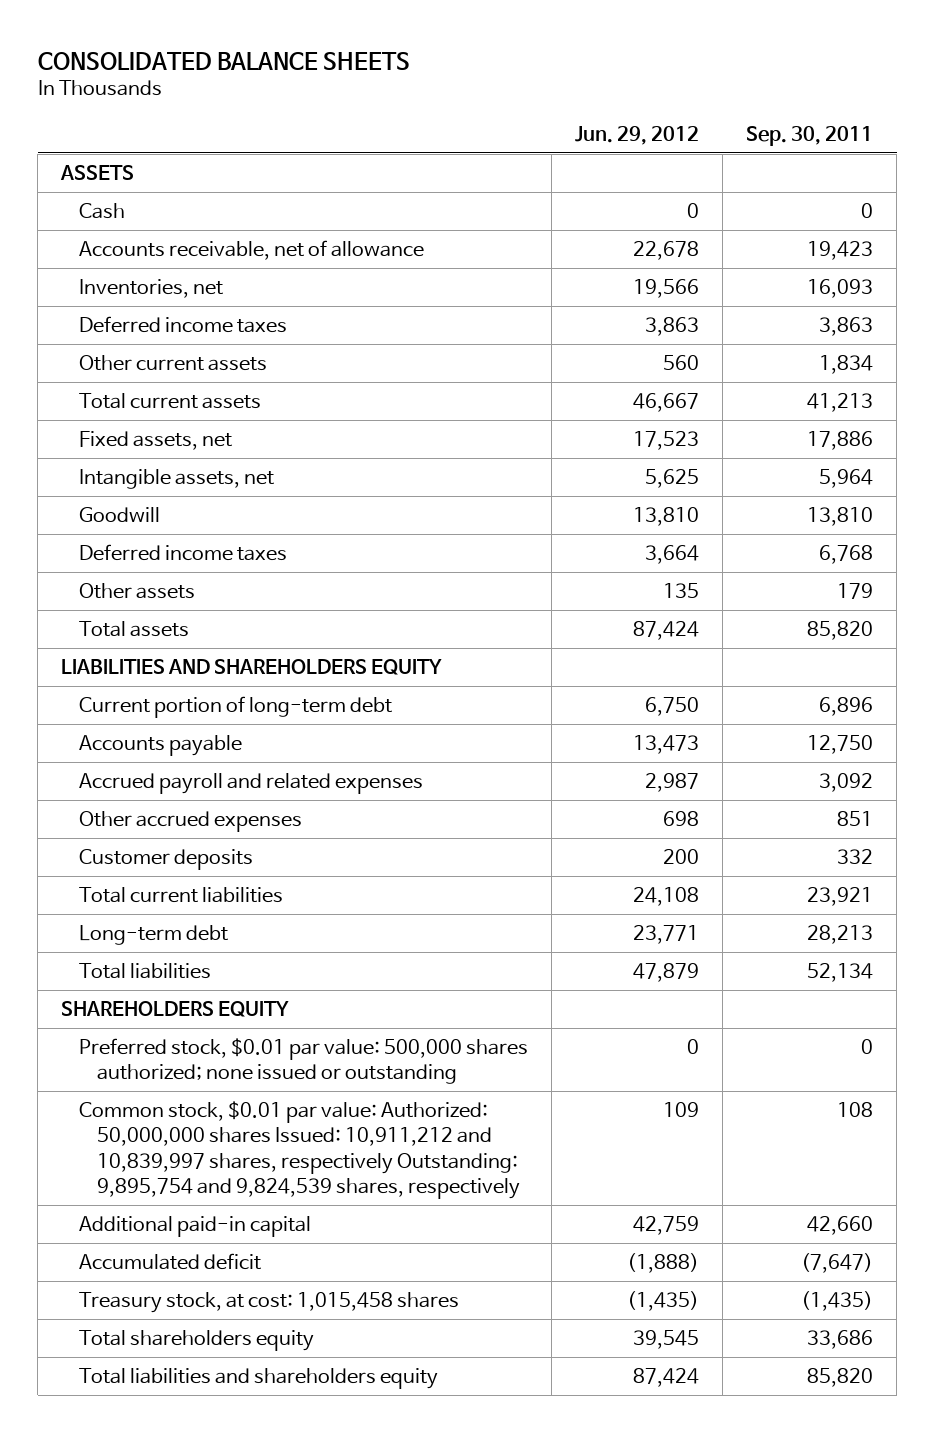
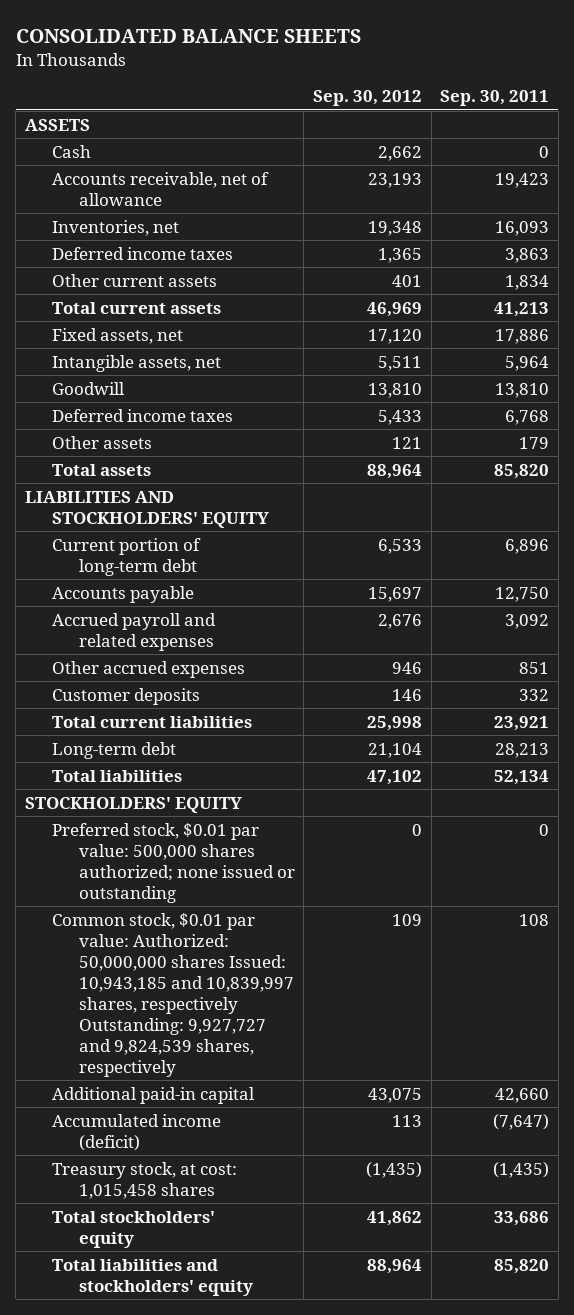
- | Jun. 29, 2012 | Sep. 30, 2011
+ | Sep. 30, 2012 | Sep. 30, 2011
- LIABILITIES AND SHAREHOLDERS EQUITY
+ LIABILITIES AND STOCKHOLDERS' EQUITY
- SHAREHOLDERS EQUITY
+ STOCKHOLDERS' EQUITY
- Common stock, $0.01 par value: Authorized: 50,000,000 shares Issued: 10,911,212 and 10,839,997 shares, respectively Outstanding: 9,895,754 and 9,824,539 shares, respectively | 109 | 108
+ Common stock, $0.01 par value: Authorized: 50,000,000 shares Issued: 10,943,185 and 10,839,997 shares, respectively Outstanding: 9,927,727 and 9,824,539 shares, respectively | 109 | 108
- Accumulated deficit | (1,888) | (7,647)
+ Accumulated income (deficit) | 113 | (7,647)
- Total shareholders equity | 39,545 | 33,686
- Total liabilities and shareholders equity | 87,424 | 85,820
+ Total stockholders' equity | 41,862 | 33,686
+ Total liabilities and stockholders' equity | 88,964 | 85,820

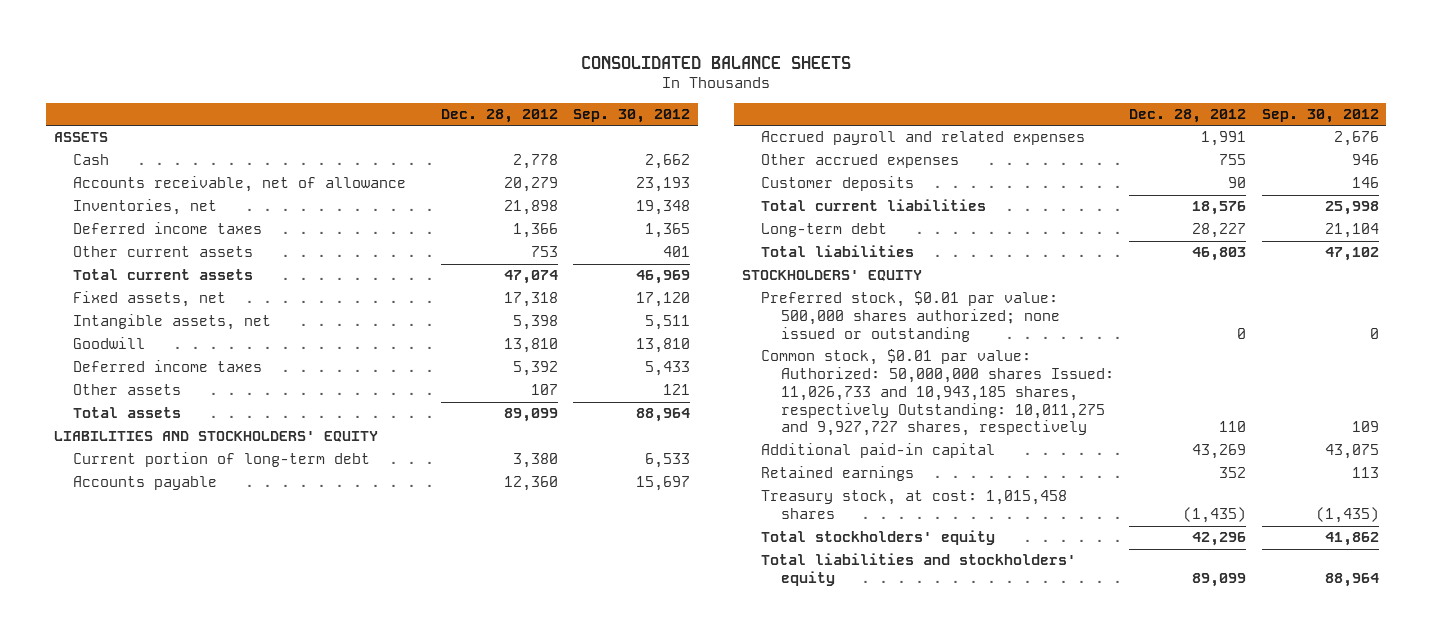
- | Sep. 30, 2012 | Sep. 30, 2011
+ | Dec. 28, 2012 | Sep. 30, 2012
- Common stock, $0.01 par value: Authorized: 50,000,000 shares Issued: 10,943,185 and 10,839,997 shares, respectively Outstanding: 9,927,727 and 9,824,539 shares, respectively | 109 | 108
+ Common stock, $0.01 par value: Authorized: 50,000,000 shares Issued: 11,026,733 and 10,943,185 shares, respectively Outstanding: 10,011,275 and 9,927,727 shares, respectively | 110 | 109
- Accumulated income (deficit) | 113 | (7,647)
+ Retained earnings | 352 | 113

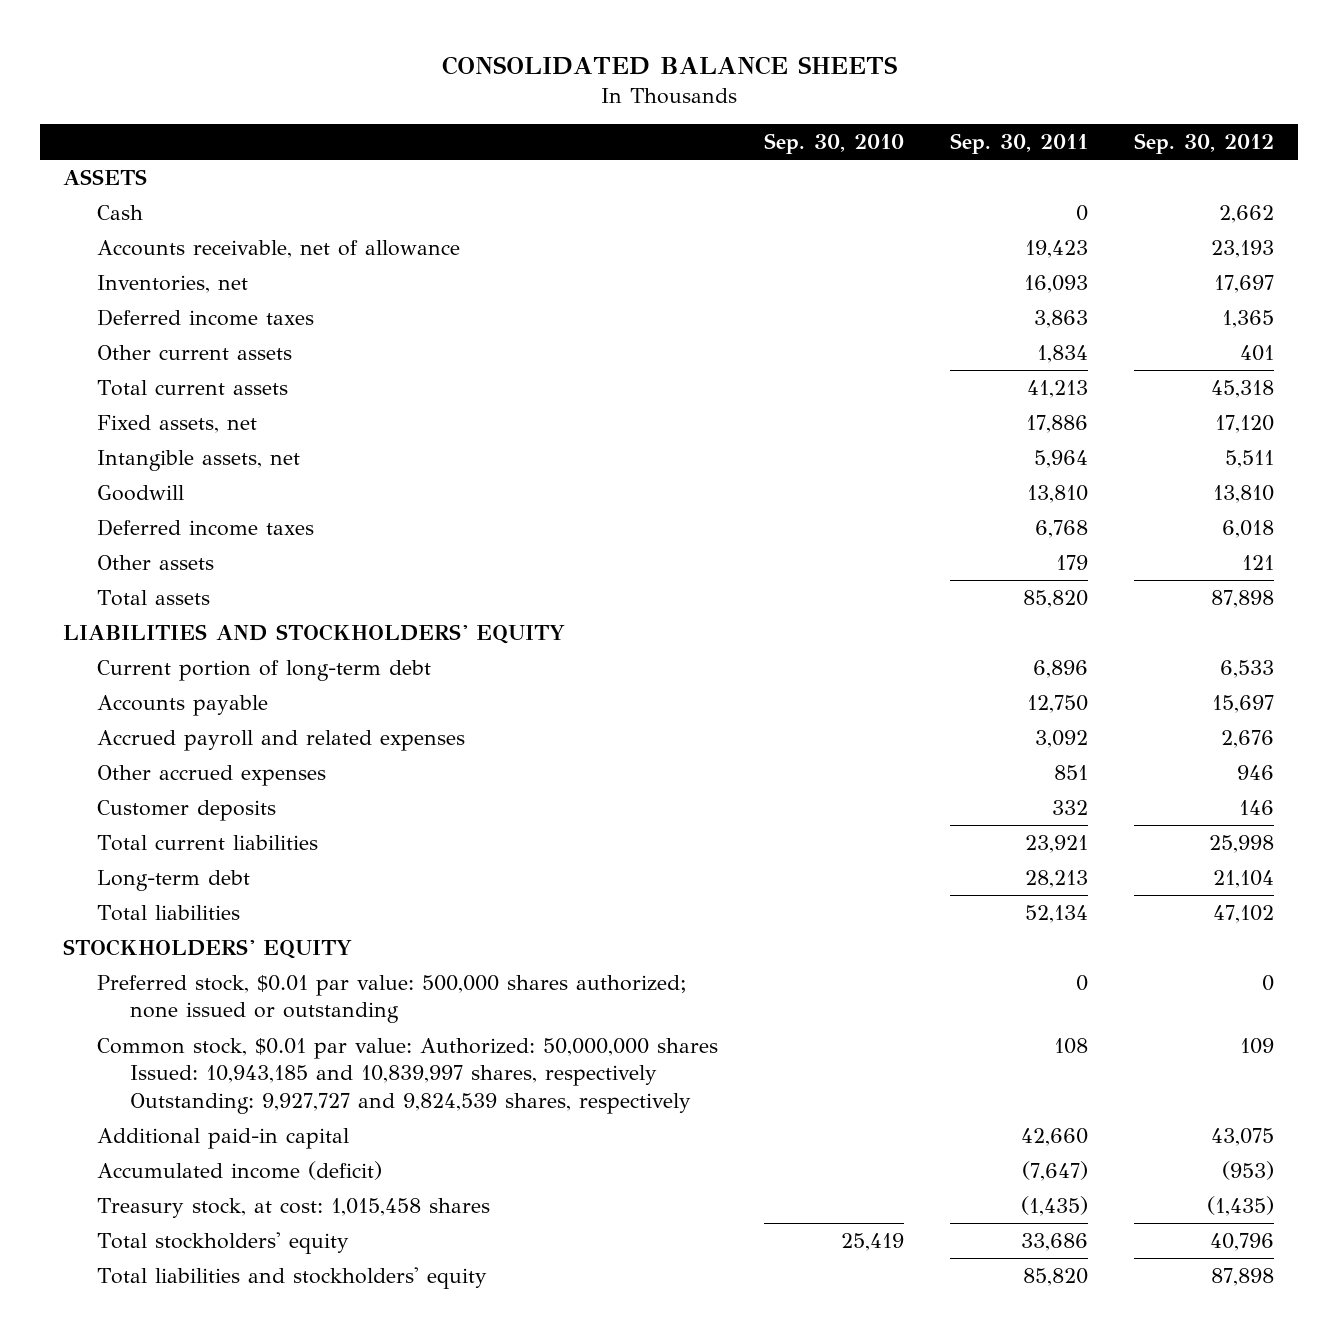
- | Dec. 28, 2012 | Sep. 30, 2012
+ | Sep. 30, 2010 | Sep. 30, 2011 | Sep. 30, 2012
- Inventories, net | 21,898 | 19,348
+ Inventories, net | | 16,093 | 17,697
- Total current assets | 47,074 | 46,969
+ Total current assets | | 41,213 | 45,318
- Deferred income taxes | 5,392 | 5,433
+ Deferred income taxes | | 6,768 | 6,018
- Total assets | 89,099 | 88,964
+ Total assets | | 85,820 | 87,898
- Common stock, $0.01 par value: Authorized: 50,000,000 shares Issued: 11,026,733 and 10,943,185 shares, respectively Outstanding: 10,011,275 and 9,927,727 shares, respectively | 110 | 109
+ Common stock, $0.01 par value: Authorized: 50,000,000 shares Issued: 10,943,185 and 10,839,997 shares, respectively Outstanding: 9,927,727 and 9,824,539 shares, respectively | | 108 | 109
- Retained earnings | 352 | 113
+ Accumulated income (deficit) | | (7,647) | (953)
- Total stockholders' equity | 42,296 | 41,862
- Total liabilities and stockholders' equity | 89,099 | 88,964
+ Total stockholders' equity | 25,419 | 33,686 | 40,796
+ Total liabilities and stockholders' equity | | 85,820 | 87,898

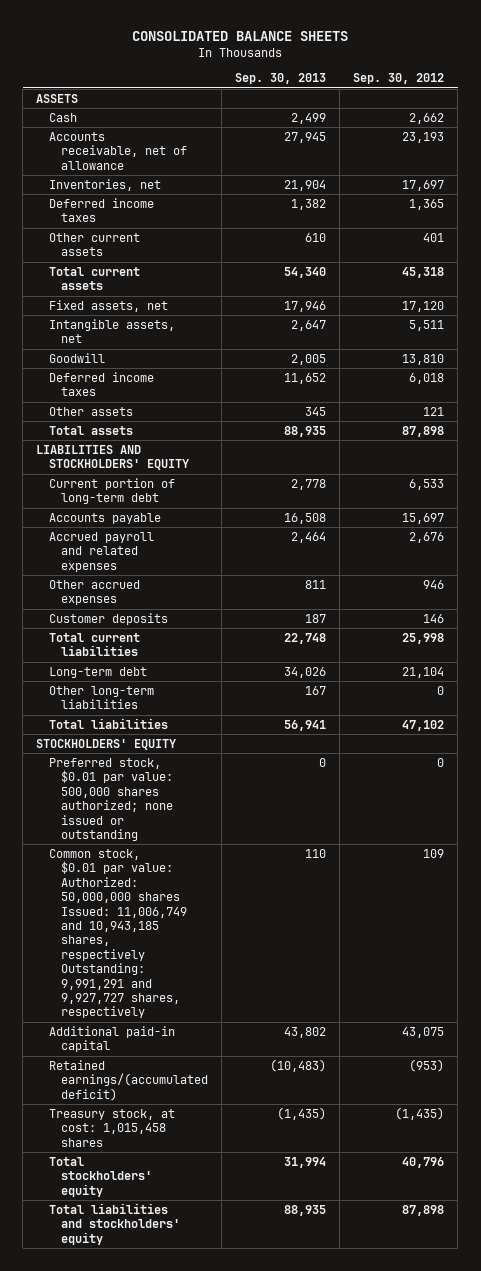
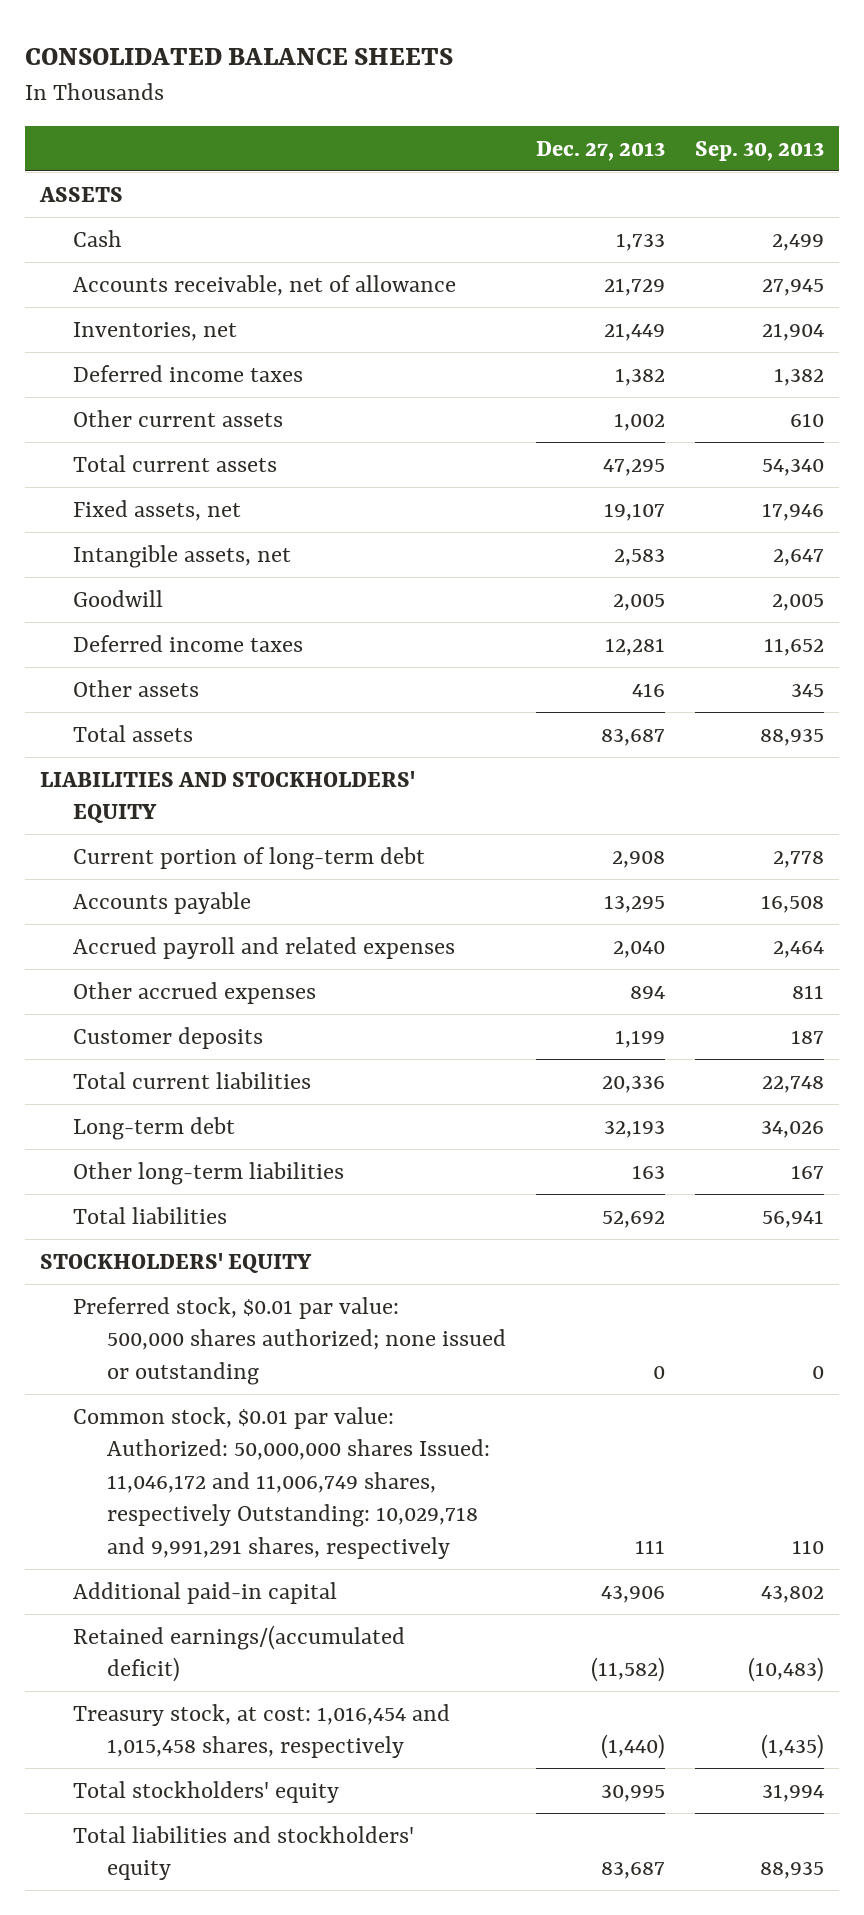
- | Sep. 30, 2013 | Sep. 30, 2012
+ | Dec. 27, 2013 | Sep. 30, 2013
- Common stock, $0.01 par value: Authorized: 50,000,000 shares Issued: 11,006,749 and 10,943,185 shares, respectively Outstanding: 9,991,291 and 9,927,727 shares, respectively | 110 | 109
+ Common stock, $0.01 par value: Authorized: 50,000,000 shares Issued: 11,046,172 and 11,006,749 shares, respectively Outstanding: 10,029,718 and 9,991,291 shares, respectively | 111 | 110
- Treasury stock, at cost: 1,015,458 shares | (1,435) | (1,435)
+ Treasury stock, at cost: 1,016,454 and 1,015,458 shares, respectively | (1,440) | (1,435)

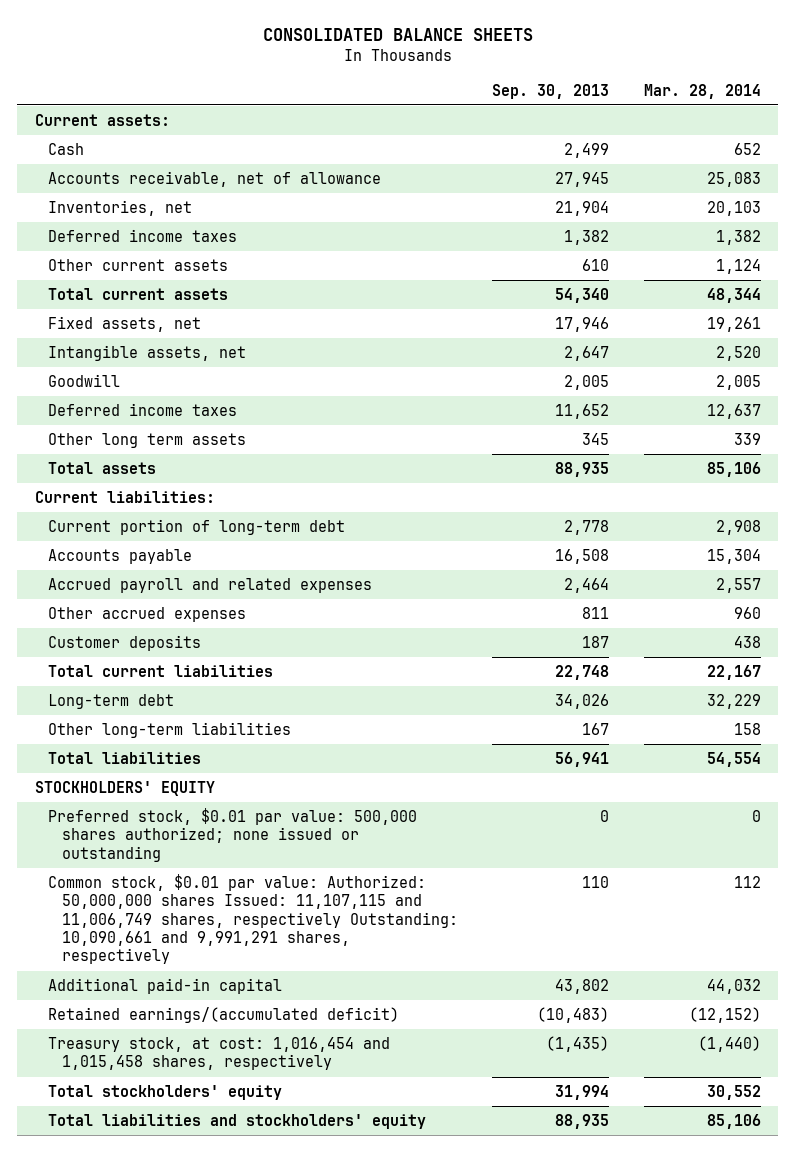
- | Dec. 27, 2013 | Sep. 30, 2013
+ | Sep. 30, 2013 | Mar. 28, 2014
- ASSETS
+ Current assets:
- Other assets | 416 | 345
+ Other long term assets | 345 | 339
- LIABILITIES AND STOCKHOLDERS' EQUITY
+ Current liabilities:
- Common stock, $0.01 par value: Authorized: 50,000,000 shares Issued: 11,046,172 and 11,006,749 shares, respectively Outstanding: 10,029,718 and 9,991,291 shares, respectively | 111 | 110
+ Common stock, $0.01 par value: Authorized: 50,000,000 shares Issued: 11,107,115 and 11,006,749 shares, respectively Outstanding: 10,090,661 and 9,991,291 shares, respectively | 110 | 112

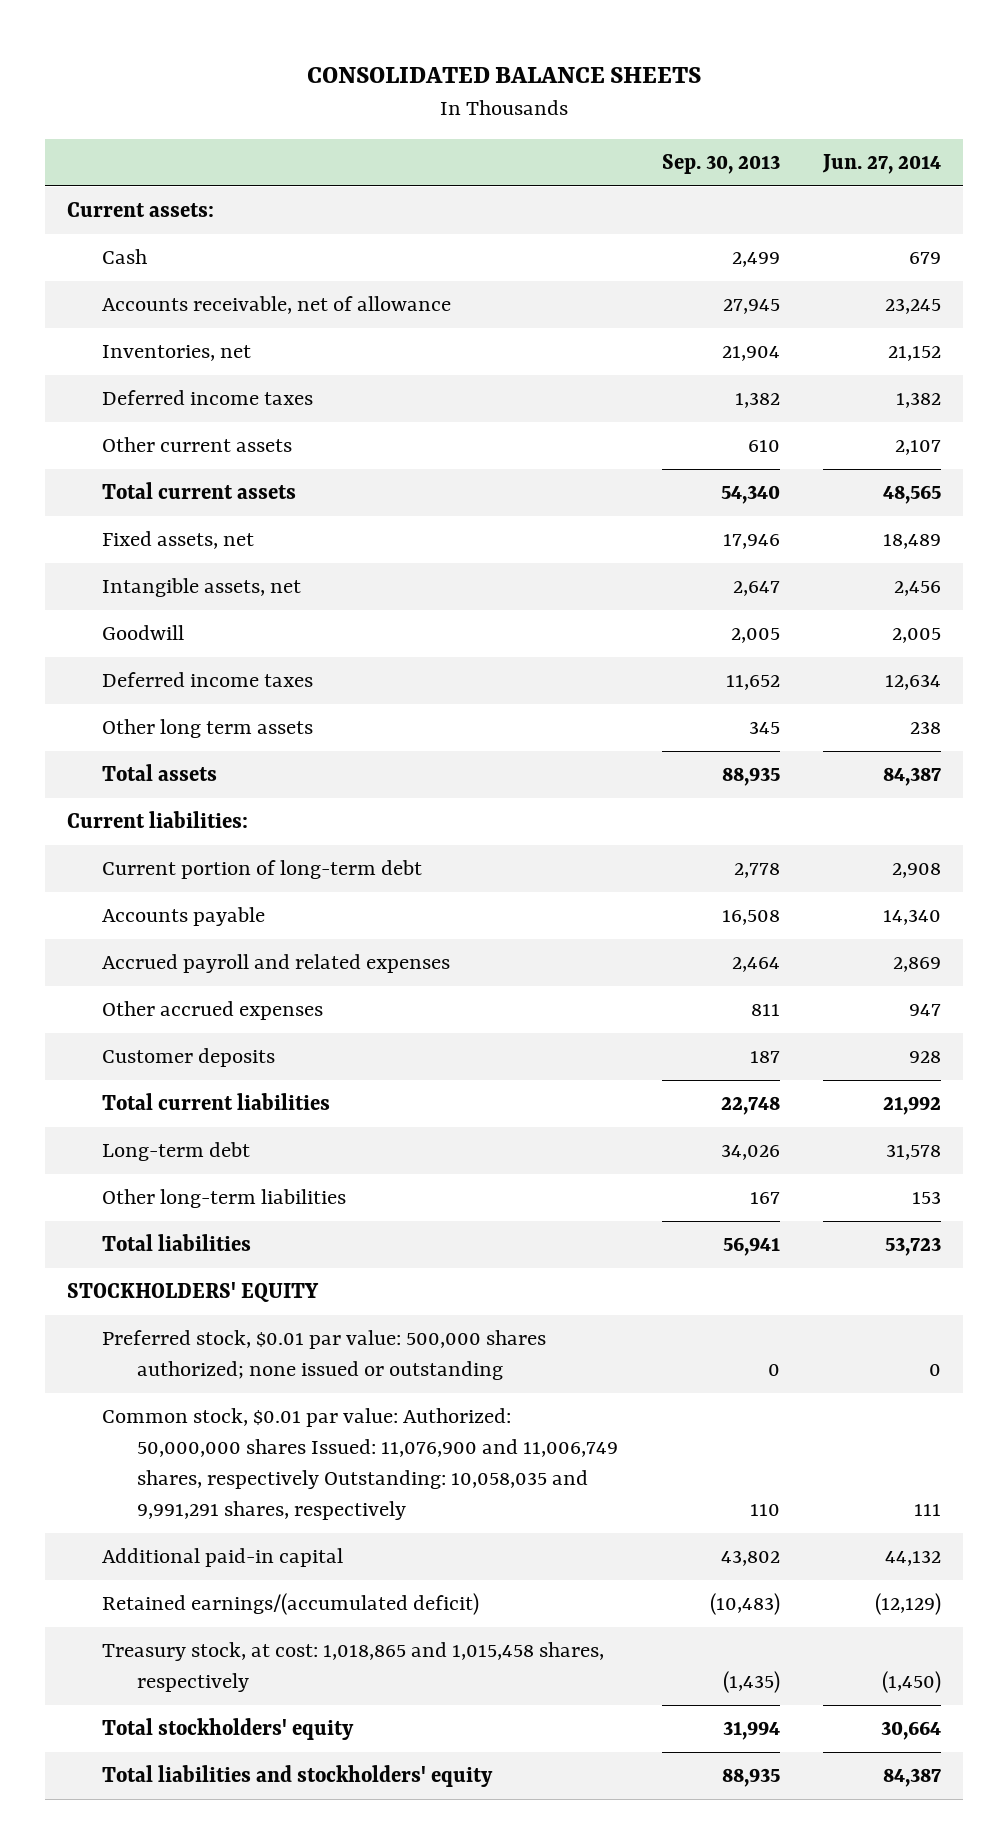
- | Sep. 30, 2013 | Mar. 28, 2014
+ | Sep. 30, 2013 | Jun. 27, 2014
- Common stock, $0.01 par value: Authorized: 50,000,000 shares Issued: 11,107,115 and 11,006,749 shares, respectively Outstanding: 10,090,661 and 9,991,291 shares, respectively | 110 | 112
+ Common stock, $0.01 par value: Authorized: 50,000,000 shares Issued: 11,076,900 and 11,006,749 shares, respectively Outstanding: 10,058,035 and 9,991,291 shares, respectively | 110 | 111
- Treasury stock, at cost: 1,016,454 and 1,015,458 shares, respectively | (1,435) | (1,440)
+ Treasury stock, at cost: 1,018,865 and 1,015,458 shares, respectively | (1,435) | (1,450)

